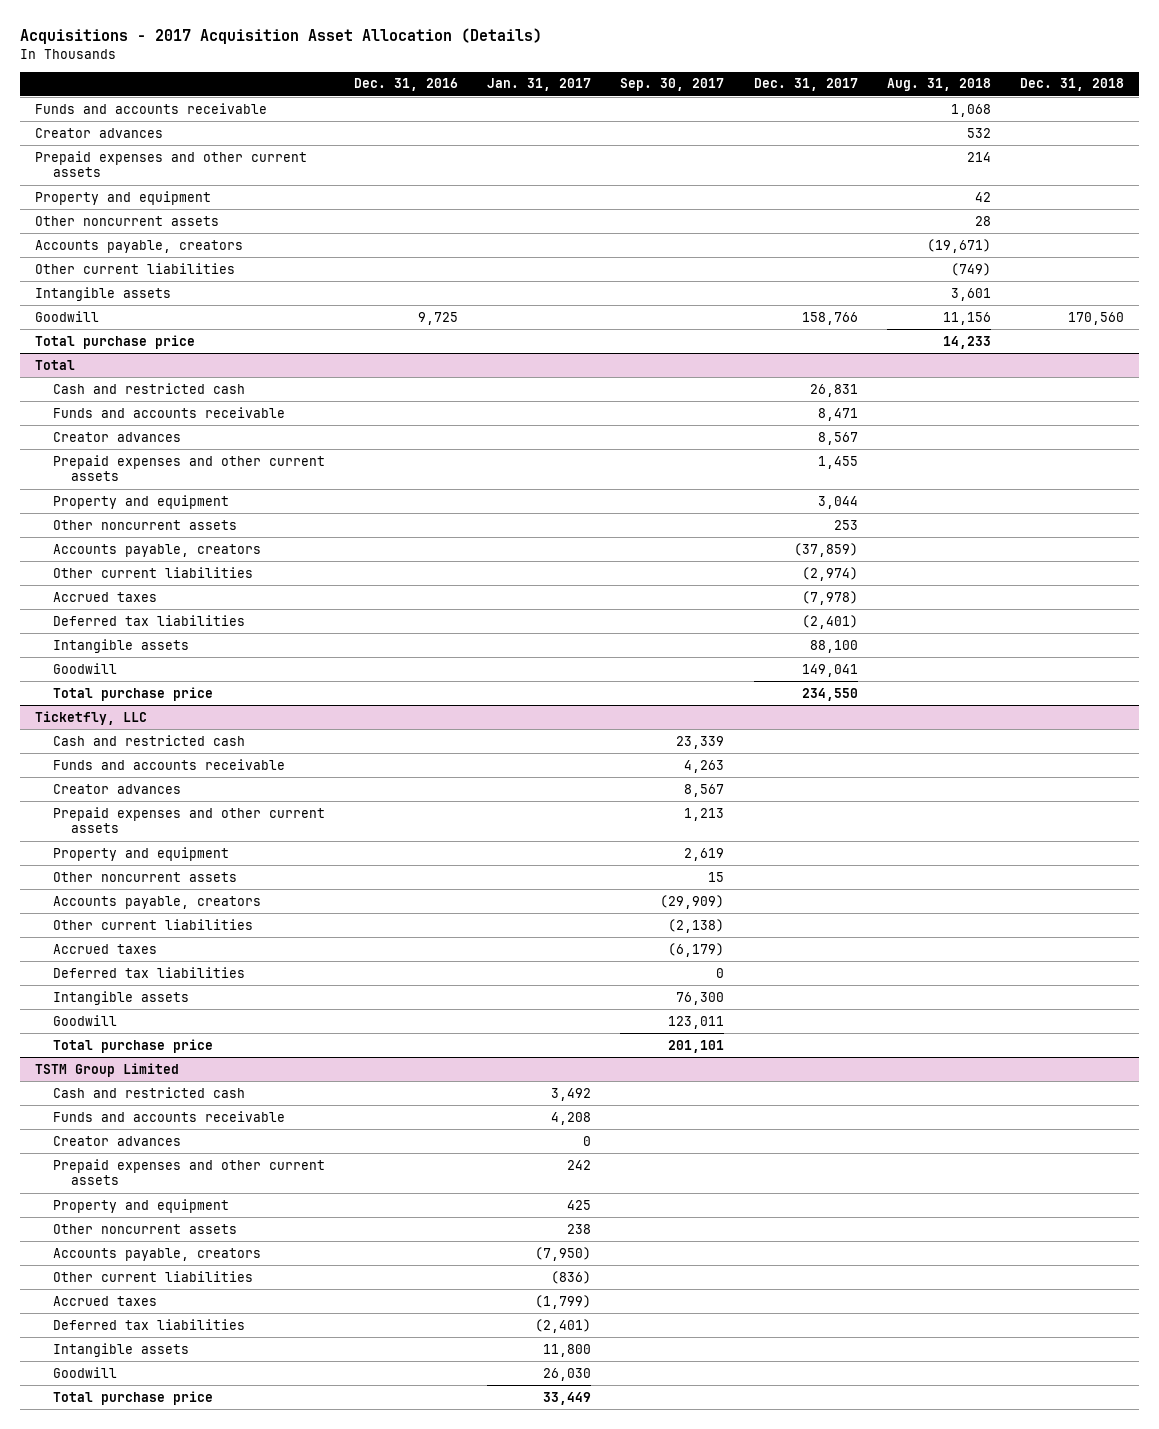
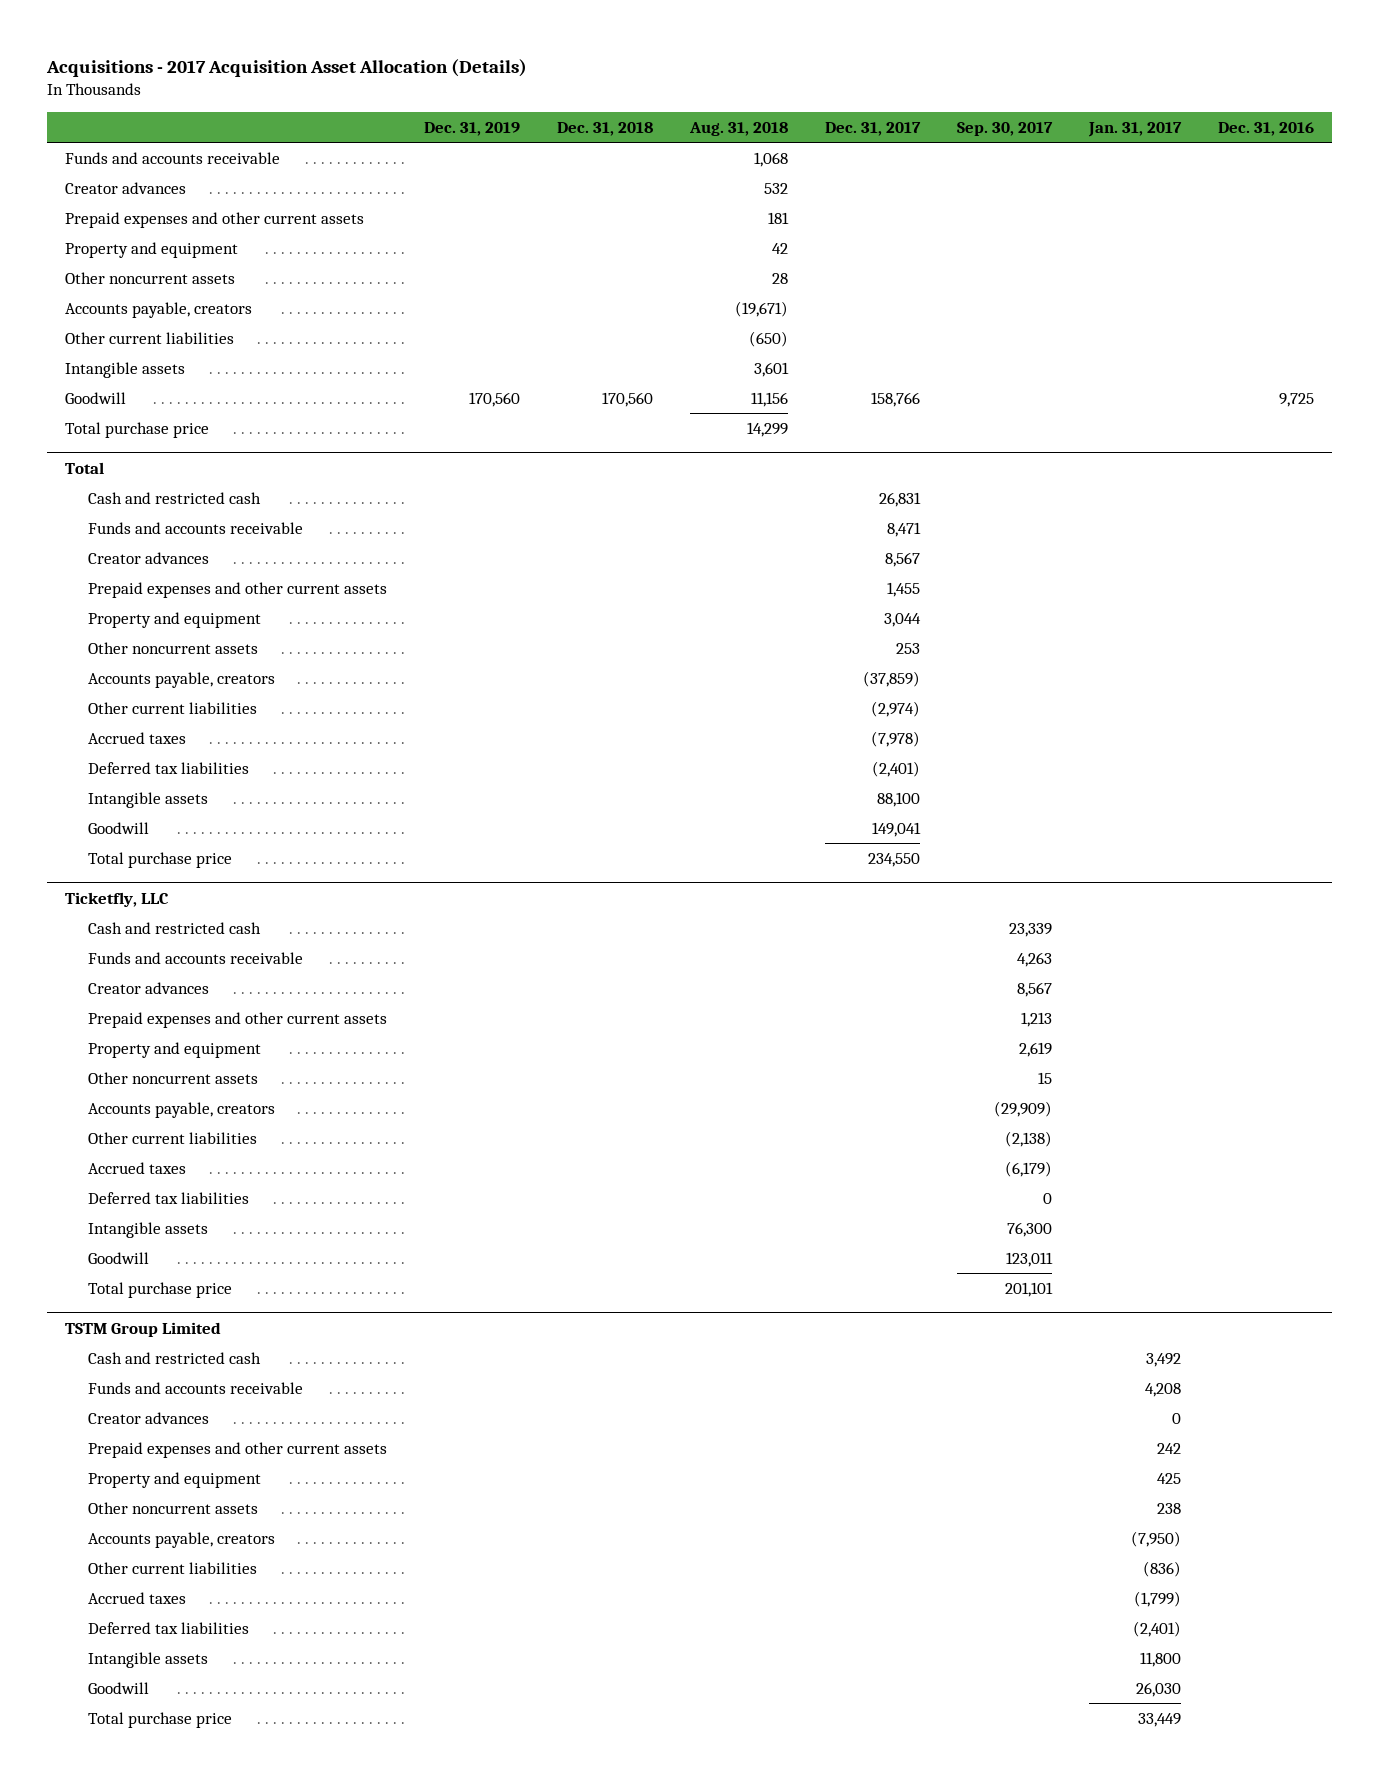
- | Dec. 31, 2016 | Jan. 31, 2017 | Sep. 30, 2017 | Dec. 31, 2017 | Aug. 31, 2018 | Dec. 31, 2018
+ | Dec. 31, 2019 | Dec. 31, 2018 | Aug. 31, 2018 | Dec. 31, 2017 | Sep. 30, 2017 | Jan. 31, 2017 | Dec. 31, 2016
- Prepaid expenses and other current assets | | | | | 214 |
+ Prepaid expenses and other current assets | | | 181 | | | |
- Other current liabilities | | | | | (749) |
+ Other current liabilities | | | (650) | | | |
- Total purchase price | | | | | 14,233 |
+ Total purchase price | | | 14,299 | | | |

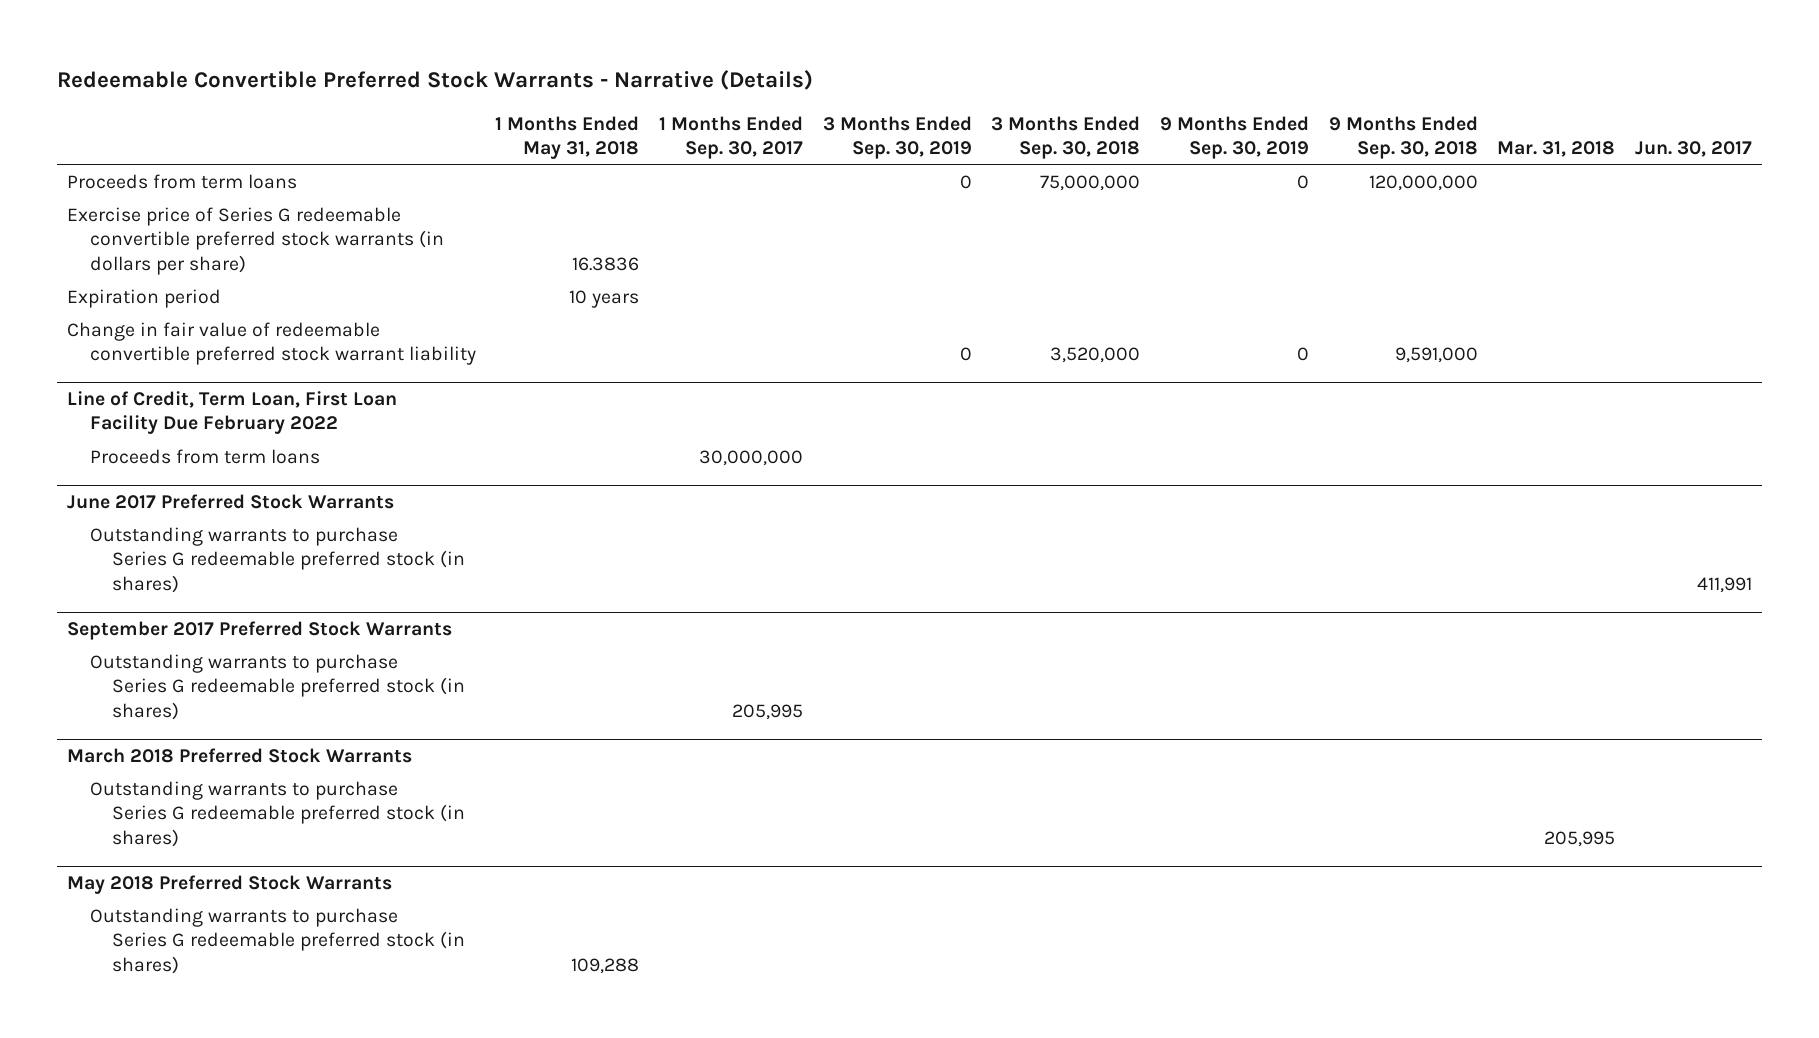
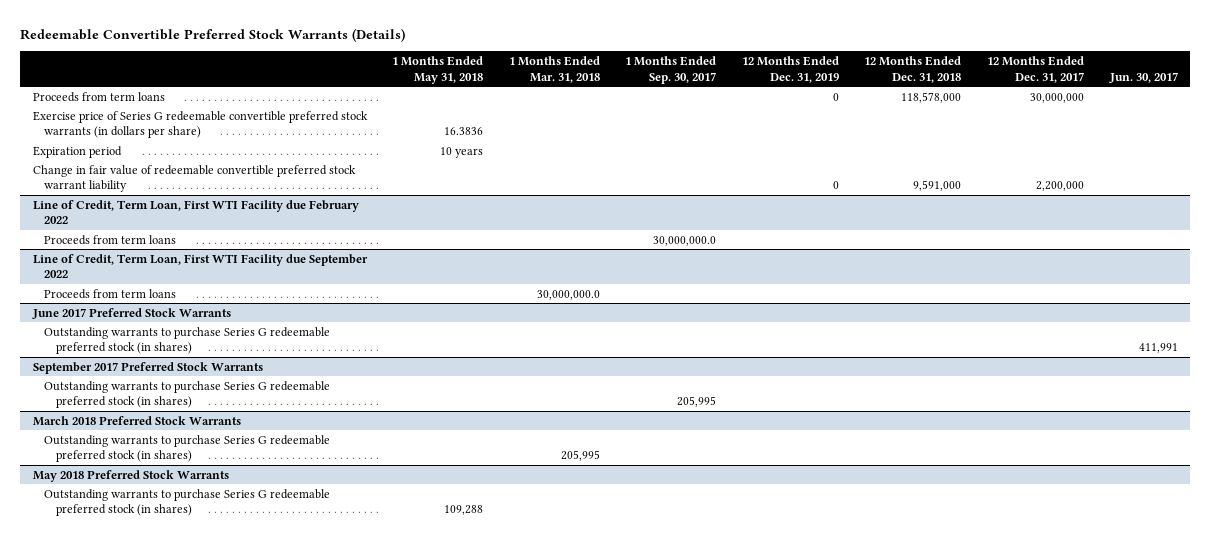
- Redeemable Convertible Preferred Stock Warrants - Narrative (Details)
+ Redeemable Convertible Preferred Stock Warrants (Details)
- | 1 Months Ended May 31, 2018 | 1 Months Ended Sep. 30, 2017 | 3 Months Ended Sep. 30, 2019 | 3 Months Ended Sep. 30, 2018 | 9 Months Ended Sep. 30, 2019 | 9 Months Ended Sep. 30, 2018 | Mar. 31, 2018 | Jun. 30, 2017
+ | 1 Months Ended May 31, 2018 | 1 Months Ended Mar. 31, 2018 | 1 Months Ended Sep. 30, 2017 | 12 Months Ended Dec. 31, 2019 | 12 Months Ended Dec. 31, 2018 | 12 Months Ended Dec. 31, 2017 | Jun. 30, 2017
- Line of Credit, Term Loan, First Loan Facility Due February 2022
- Proceeds from term loans | | 30,000,000 | | | | | |
+ Line of Credit, Term Loan, First WTI Facility due February 2022
+ Proceeds from term loans | | | 30,000,000.0 | | | |
+ Line of Credit, Term Loan, First WTI Facility due September 2022
+ Proceeds from term loans | | 30,000,000.0 | | | | |

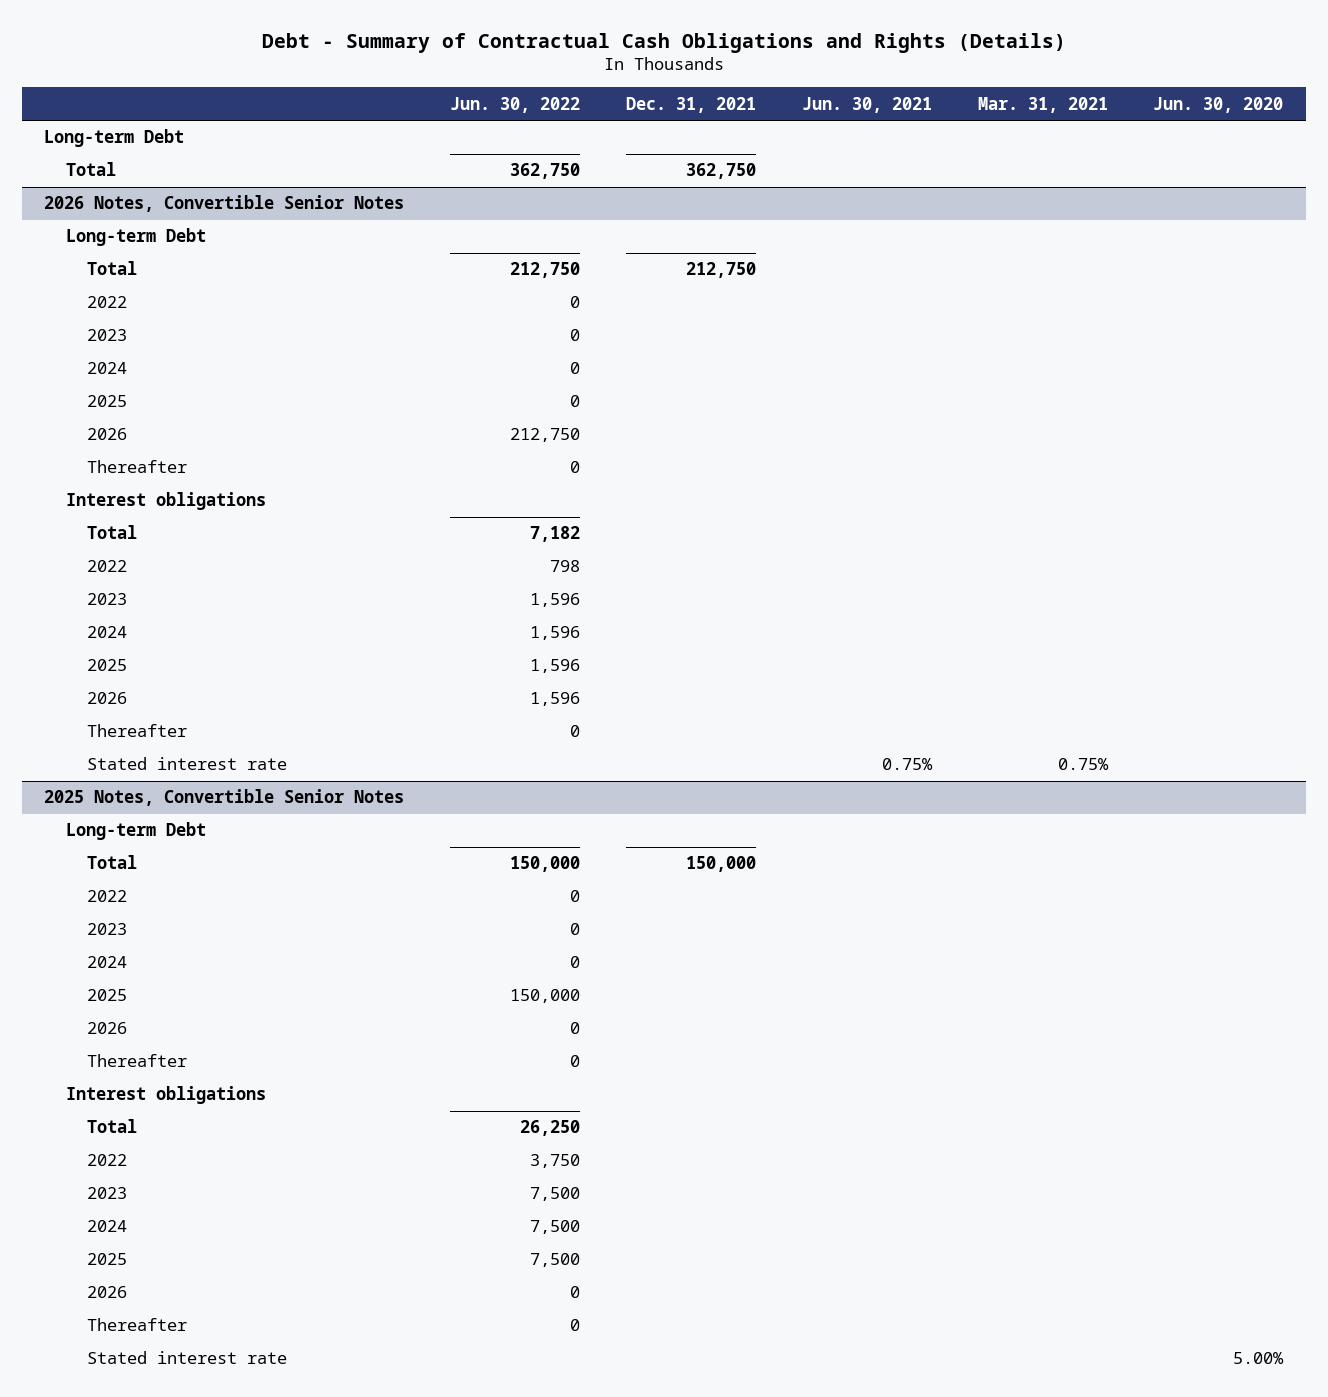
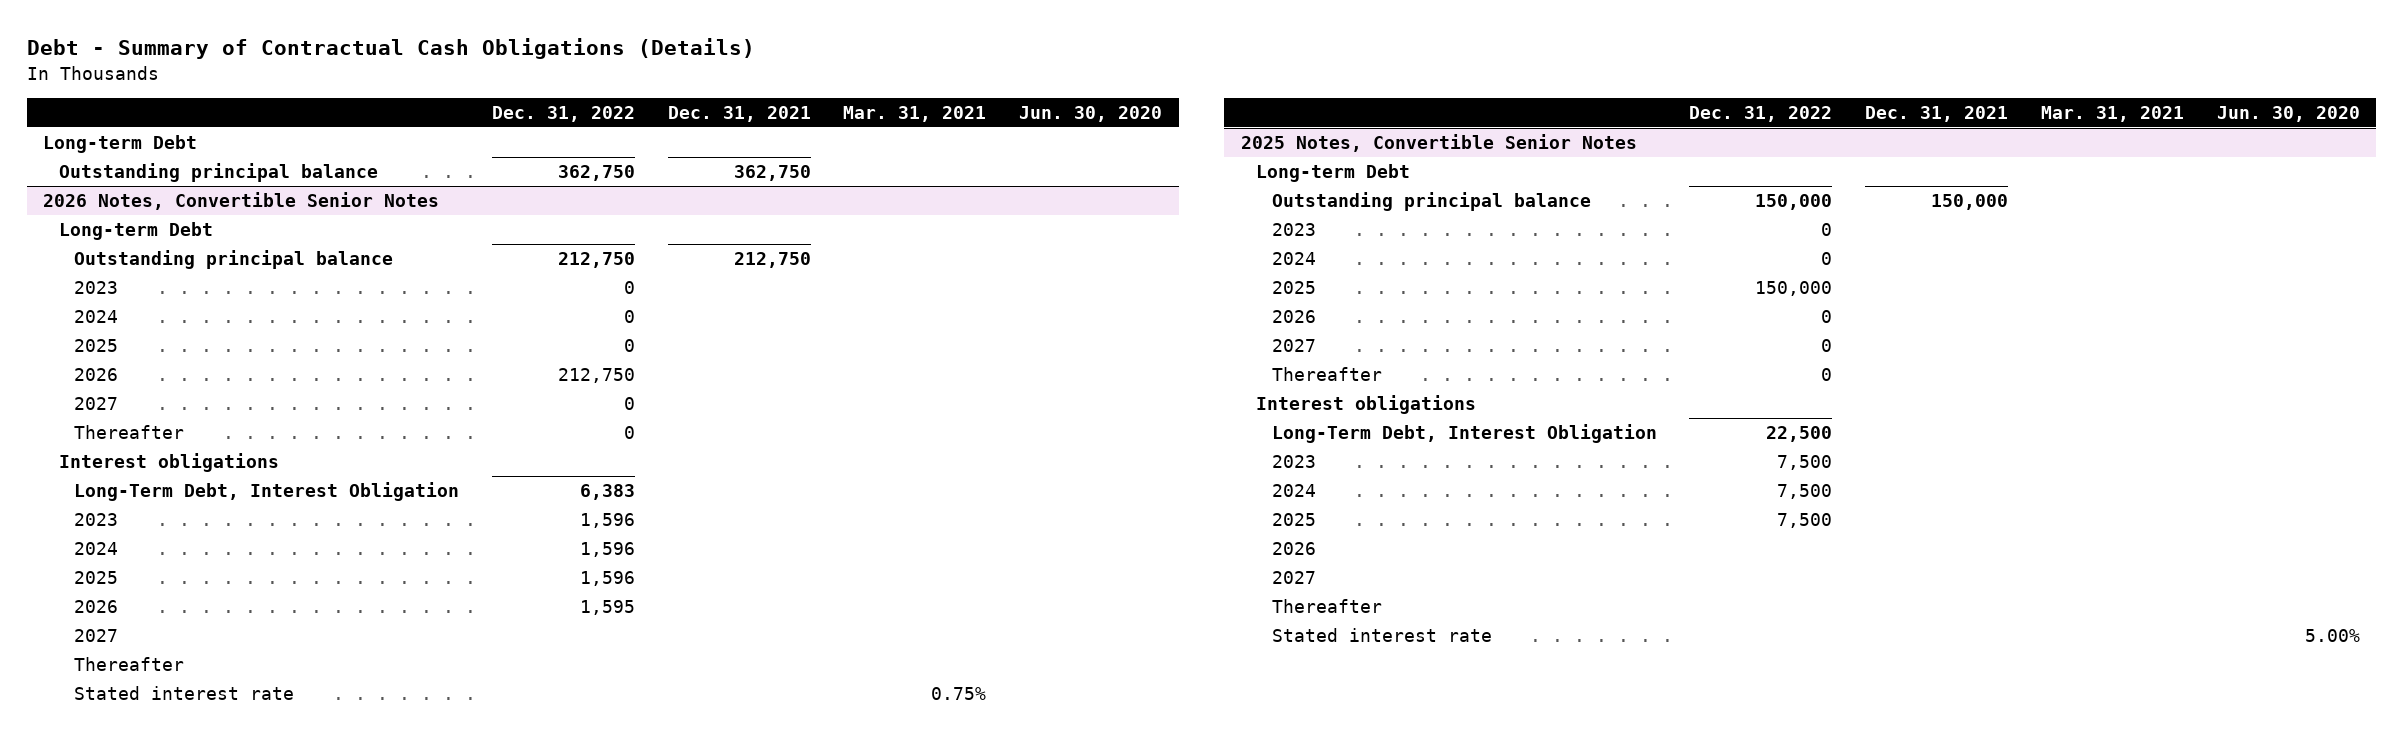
- Debt - Summary of Contractual Cash Obligations and Rights (Details)
+ Debt - Summary of Contractual Cash Obligations (Details)
- | Jun. 30, 2022 | Dec. 31, 2021 | Jun. 30, 2021 | Mar. 31, 2021 | Jun. 30, 2020
+ | Dec. 31, 2022 | Dec. 31, 2021 | Mar. 31, 2021 | Jun. 30, 2020
- Total | 362,750 | 362,750 | | |
+ Outstanding principal balance | 362,750 | 362,750 | |
@ 2026 Notes, Convertible Senior Notes
- Total | 212,750 | 212,750 | | |
- 2022 | 0 | | | |
+ Outstanding principal balance | 212,750 | 212,750 | |
+ 2027 | 0 | | |
- Total | 7,182 | | | |
- 2022 | 798 | | | |
+ Long-Term Debt, Interest Obligation | 6,383 | | |
+ 2027
@ 2025 Notes, Convertible Senior Notes
- Total | 150,000 | 150,000 | | |
- 2022 | 0 | | | |
+ Outstanding principal balance | 150,000 | 150,000 | |
+ 2027 | 0 | | |
- Total | 26,250 | | | |
- 2022 | 3,750 | | | |
+ Long-Term Debt, Interest Obligation | 22,500 | | |
+ 2027

